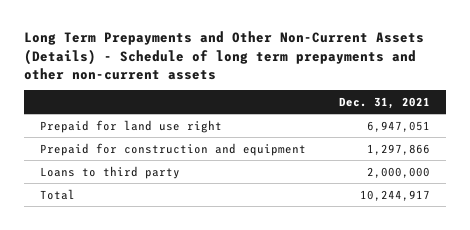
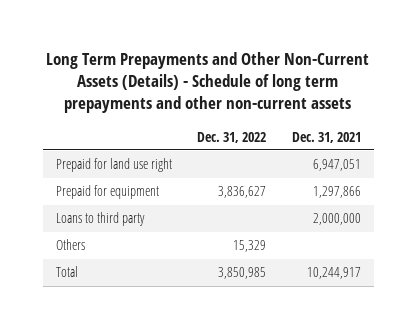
- | Dec. 31, 2021
+ | Dec. 31, 2022 | Dec. 31, 2021
- Prepaid for construction and equipment | 1,297,866
+ Prepaid for equipment | 3,836,627 | 1,297,866
+ Others | 15,329 |

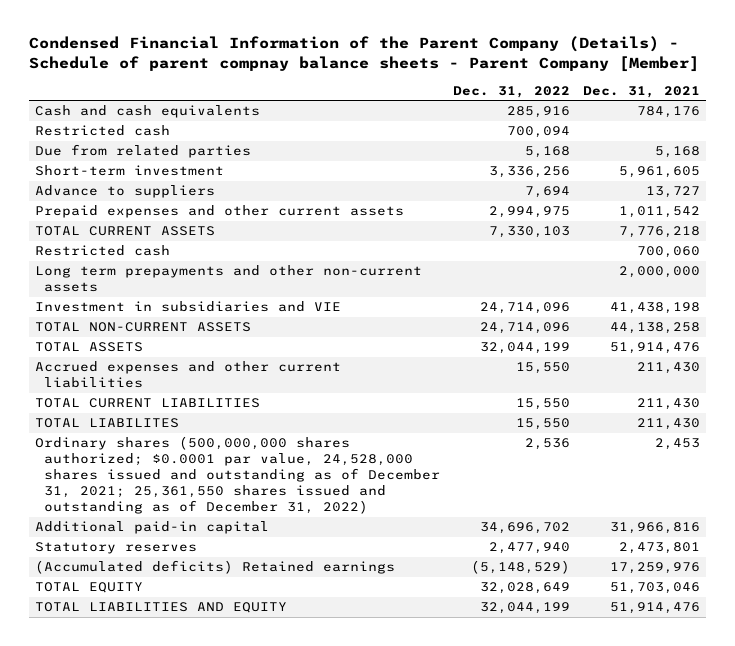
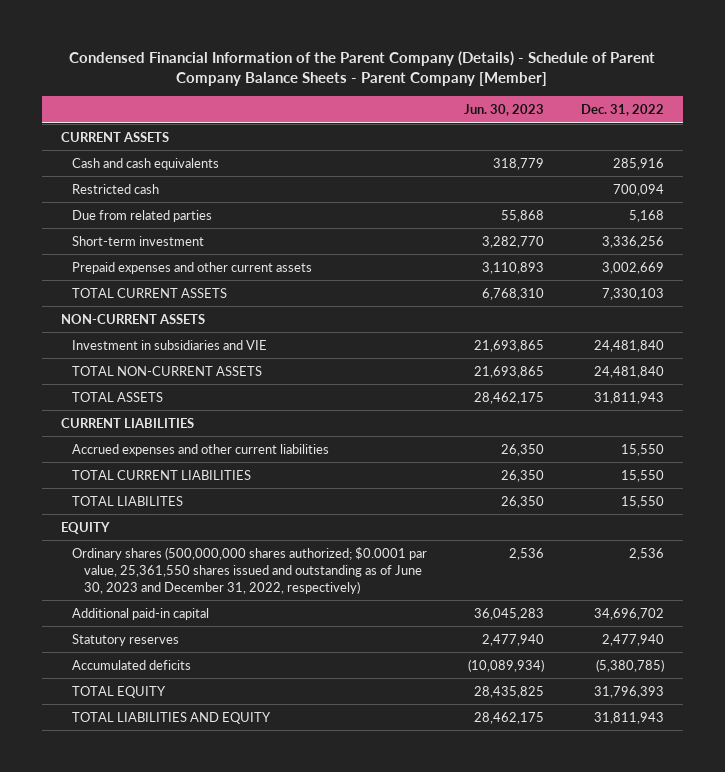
- Condensed Financial Information of the Parent Company (Details) - Schedule of parent compnay balance sheets - Parent Company [Member]
+ Condensed Financial Information of the Parent Company (Details) - Schedule of Parent Company Balance Sheets - Parent Company [Member]
- | Dec. 31, 2022 | Dec. 31, 2021
+ | Jun. 30, 2023 | Dec. 31, 2022
+ CURRENT ASSETS
- Advance to suppliers | 7,694 | 13,727
- Prepaid expenses and other current assets | 2,994,975 | 1,011,542
+ Prepaid expenses and other current assets | 3,110,893 | 3,002,669
- Restricted cash | | 700,060
- Long term prepayments and other non-current assets | | 2,000,000
- Investment in subsidiaries and VIE | 24,714,096 | 41,438,198
- TOTAL NON-CURRENT ASSETS | 24,714,096 | 44,138,258
- TOTAL ASSETS | 32,044,199 | 51,914,476
+ NON-CURRENT ASSETS
+ Investment in subsidiaries and VIE | 21,693,865 | 24,481,840
+ TOTAL NON-CURRENT ASSETS | 21,693,865 | 24,481,840
+ TOTAL ASSETS | 28,462,175 | 31,811,943
+ CURRENT LIABILITIES
- Ordinary shares (500,000,000 shares authorized; $0.0001 par value, 24,528,000 shares issued and outstanding as of December 31, 2021; 25,361,550 shares issued and outstanding as of December 31, 2022) | 2,536 | 2,453
+ EQUITY
+ Ordinary shares (500,000,000 shares authorized; $0.0001 par value, 25,361,550 shares issued and outstanding as of June 30, 2023 and December 31, 2022, respectively) | 2,536 | 2,536
- (Accumulated deficits) Retained earnings | (5,148,529) | 17,259,976
- TOTAL EQUITY | 32,028,649 | 51,703,046
- TOTAL LIABILITIES AND EQUITY | 32,044,199 | 51,914,476
+ Accumulated deficits | (10,089,934) | (5,380,785)
+ TOTAL EQUITY | 28,435,825 | 31,796,393
+ TOTAL LIABILITIES AND EQUITY | 28,462,175 | 31,811,943

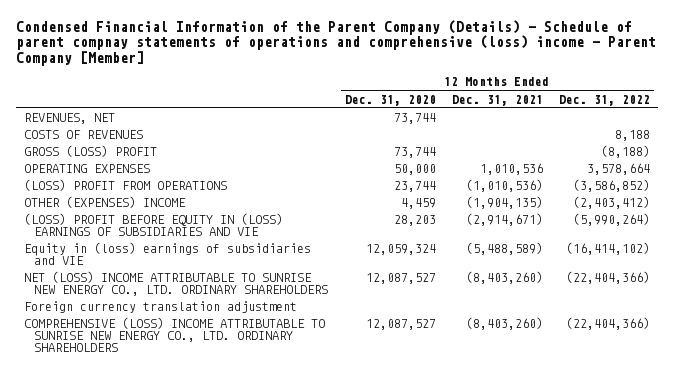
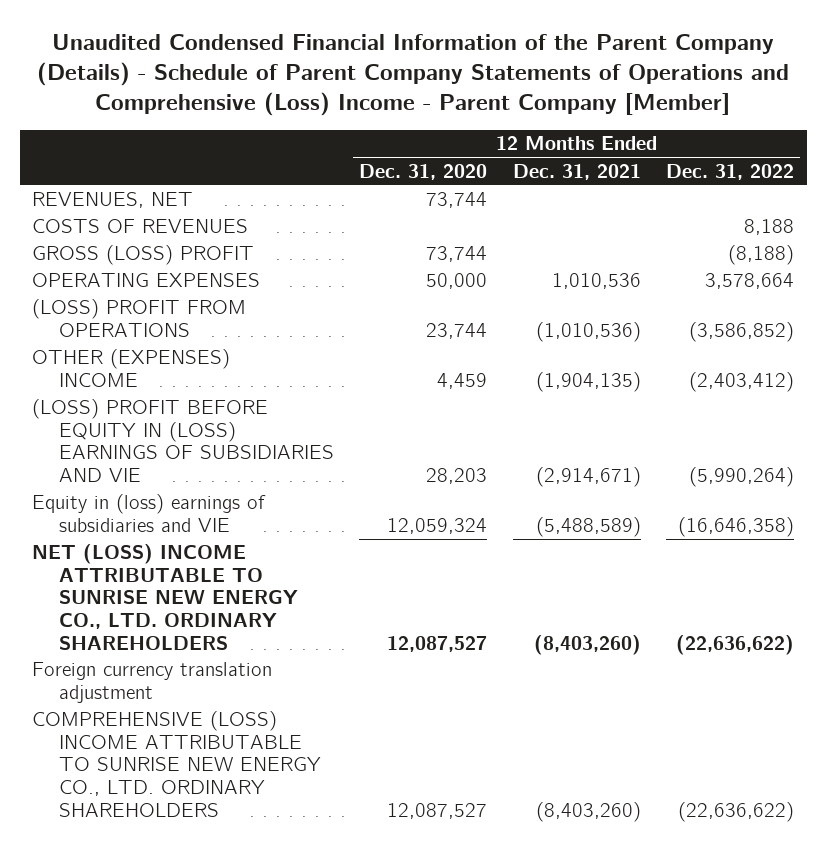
- Condensed Financial Information of the Parent Company (Details) - Schedule of parent compnay statements of operations and comprehensive (loss) income - Parent Company [Member]
+ Unaudited Condensed Financial Information of the Parent Company (Details) - Schedule of Parent Company Statements of Operations and Comprehensive (Loss) Income - Parent Company [Member]
- Equity in (loss) earnings of subsidiaries and VIE | 12,059,324 | (5,488,589) | (16,414,102)
- NET (LOSS) INCOME ATTRIBUTABLE TO SUNRISE NEW ENERGY CO., LTD. ORDINARY SHAREHOLDERS | 12,087,527 | (8,403,260) | (22,404,366)
+ Equity in (loss) earnings of subsidiaries and VIE | 12,059,324 | (5,488,589) | (16,646,358)
+ NET (LOSS) INCOME ATTRIBUTABLE TO SUNRISE NEW ENERGY CO., LTD. ORDINARY SHAREHOLDERS | 12,087,527 | (8,403,260) | (22,636,622)
- COMPREHENSIVE (LOSS) INCOME ATTRIBUTABLE TO SUNRISE NEW ENERGY CO., LTD. ORDINARY SHAREHOLDERS | 12,087,527 | (8,403,260) | (22,404,366)
+ COMPREHENSIVE (LOSS) INCOME ATTRIBUTABLE TO SUNRISE NEW ENERGY CO., LTD. ORDINARY SHAREHOLDERS | 12,087,527 | (8,403,260) | (22,636,622)

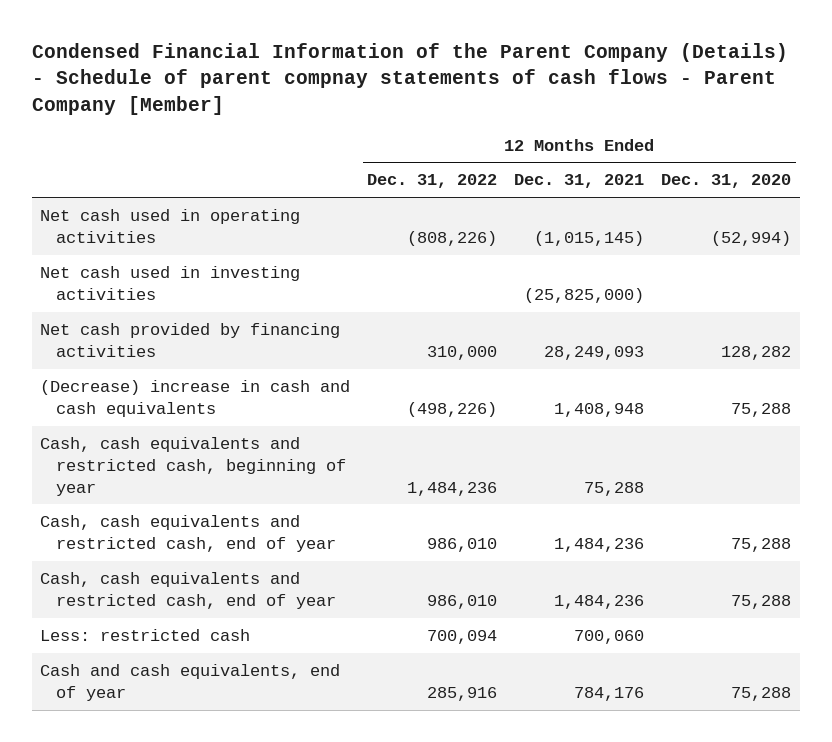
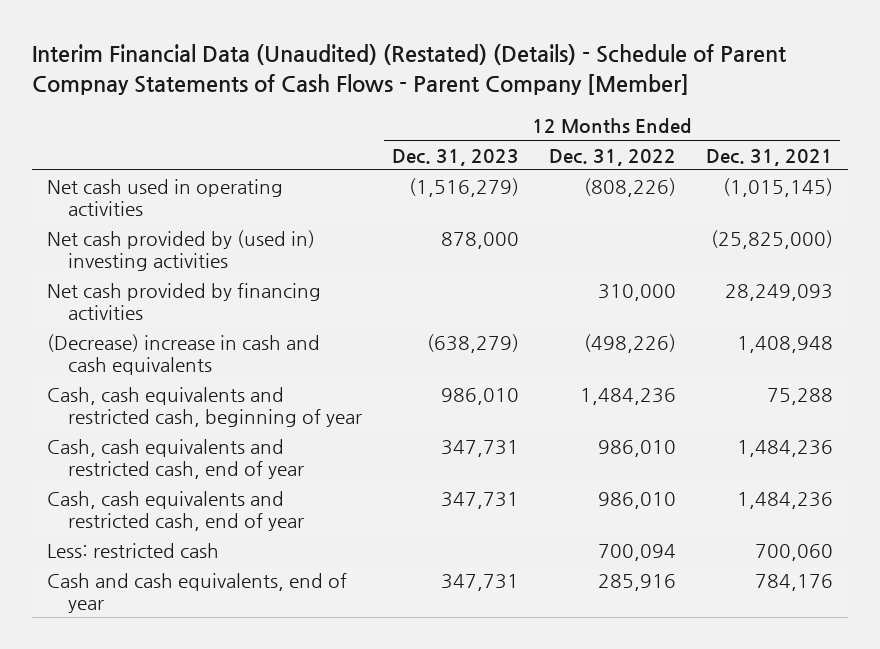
- Condensed Financial Information of the Parent Company (Details) - Schedule of parent compnay statements of cash flows - Parent Company [Member]
+ Interim Financial Data (Unaudited) (Restated) (Details) - Schedule of Parent Compnay Statements of Cash Flows - Parent Company [Member]
- | 12 Months Ended Dec. 31, 2022 | 12 Months Ended Dec. 31, 2021 | 12 Months Ended Dec. 31, 2020
+ | 12 Months Ended Dec. 31, 2023 | 12 Months Ended Dec. 31, 2022 | 12 Months Ended Dec. 31, 2021
- Net cash used in investing activities | | (25,825,000) |
+ Net cash provided by (used in) investing activities | 878,000 | | (25,825,000)

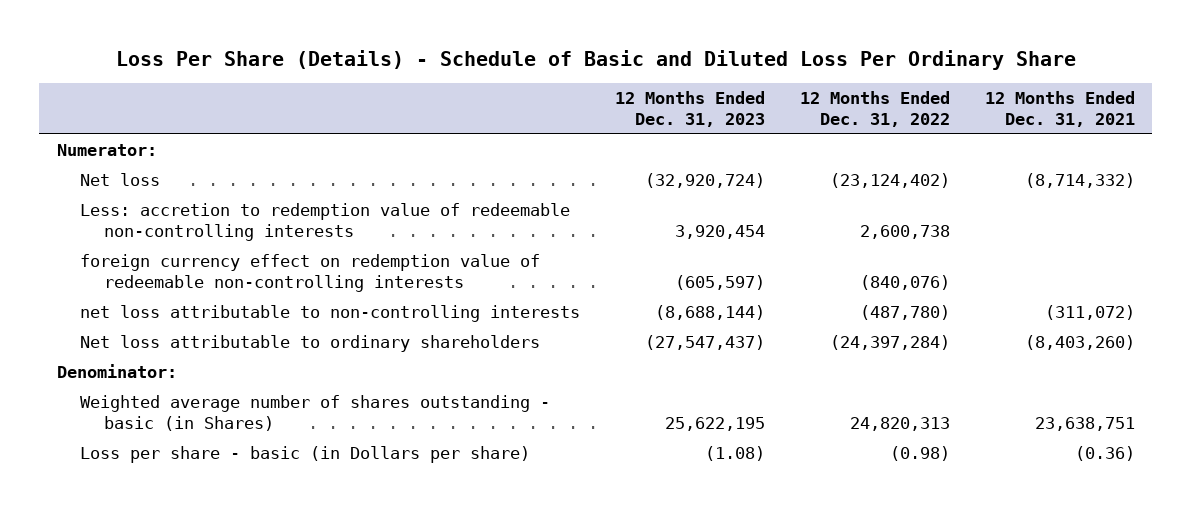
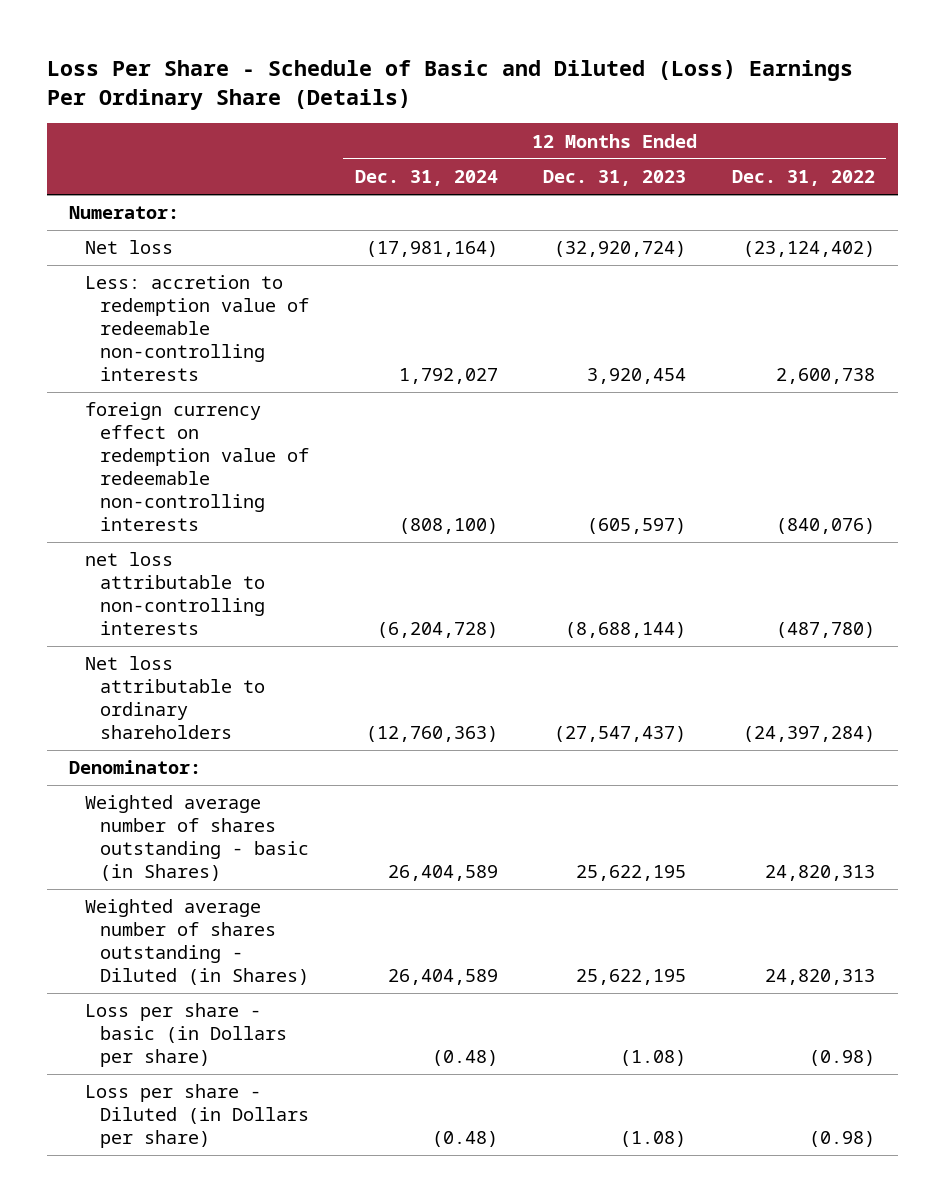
- Loss Per Share (Details) - Schedule of Basic and Diluted Loss Per Ordinary Share
+ Loss Per Share - Schedule of Basic and Diluted (Loss) Earnings Per Ordinary Share (Details)
- | 12 Months Ended Dec. 31, 2023 | 12 Months Ended Dec. 31, 2022 | 12 Months Ended Dec. 31, 2021
+ | 12 Months Ended Dec. 31, 2024 | 12 Months Ended Dec. 31, 2023 | 12 Months Ended Dec. 31, 2022
+ Weighted average number of shares outstanding - Diluted (in Shares) | 26,404,589 | 25,622,195 | 24,820,313
+ Loss per share - Diluted (in Dollars per share) | (0.48) | (1.08) | (0.98)

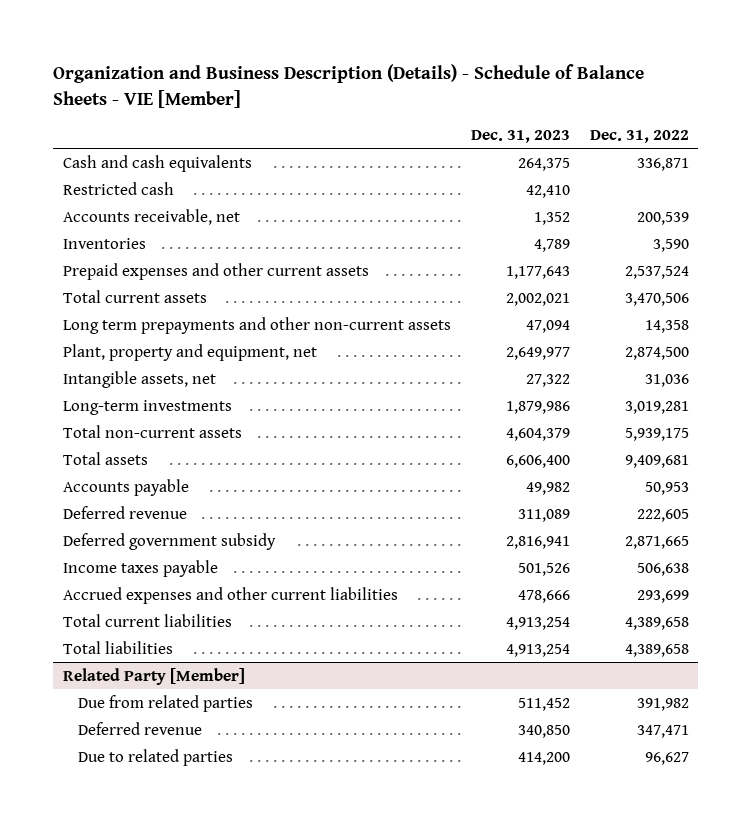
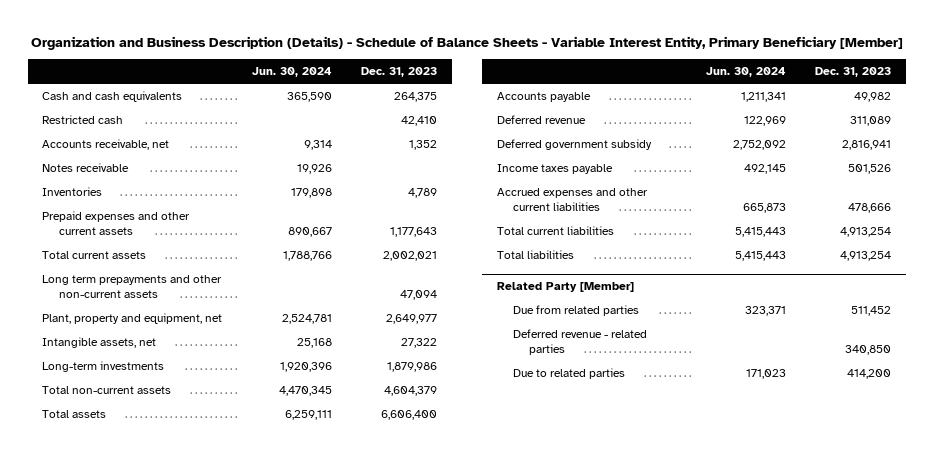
- Organization and Business Description (Details) - Schedule of Balance Sheets - VIE [Member]
+ Organization and Business Description (Details) - Schedule of Balance Sheets - Variable Interest Entity, Primary Beneficiary [Member]
- | Dec. 31, 2023 | Dec. 31, 2022
+ | Jun. 30, 2024 | Dec. 31, 2023
+ Notes receivable | 19,926 |
@ Related Party [Member]
- Deferred revenue | 340,850 | 347,471
+ Deferred revenue - related parties | | 340,850

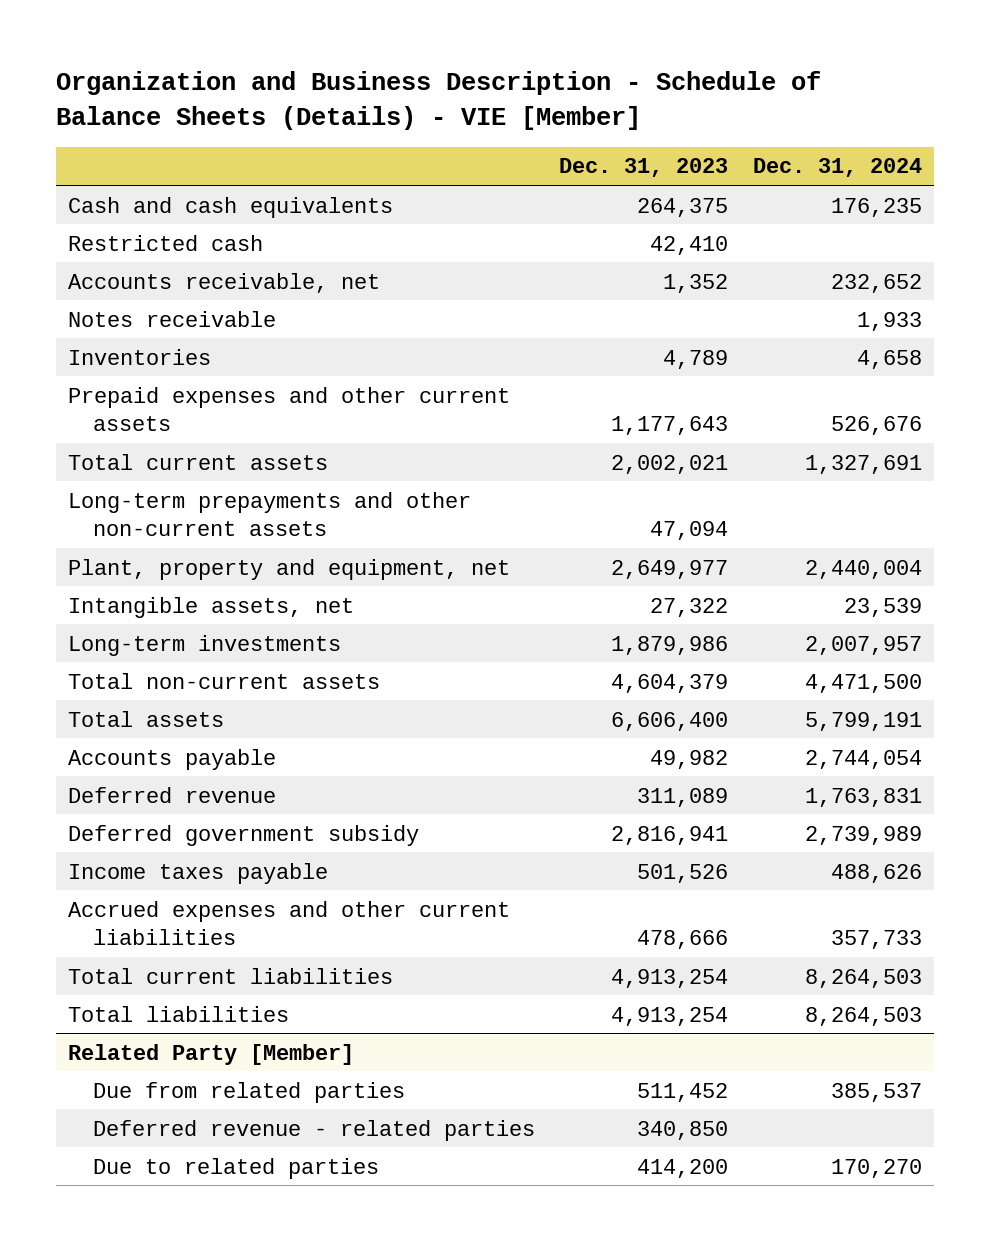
- Organization and Business Description (Details) - Schedule of Balance Sheets - Variable Interest Entity, Primary Beneficiary [Member]
+ Organization and Business Description - Schedule of Balance Sheets (Details) - VIE [Member]
- | Jun. 30, 2024 | Dec. 31, 2023
+ | Dec. 31, 2023 | Dec. 31, 2024
- Long term prepayments and other non-current assets | | 47,094
+ Long-term prepayments and other non-current assets | 47,094 |

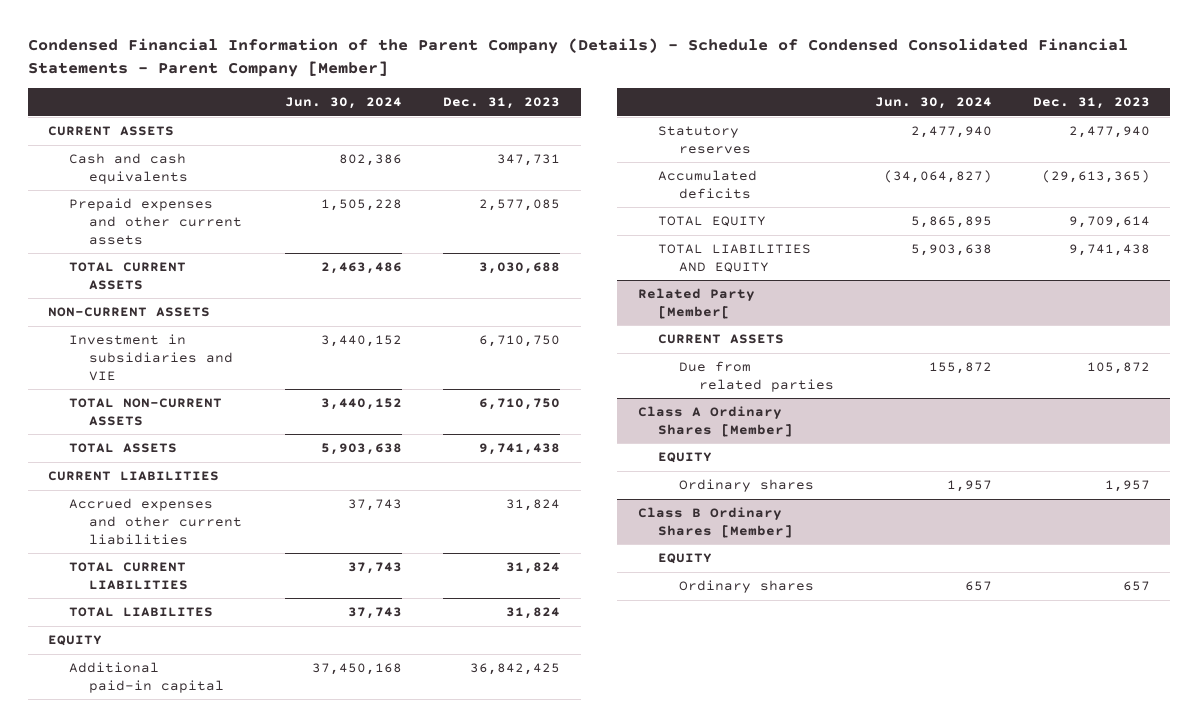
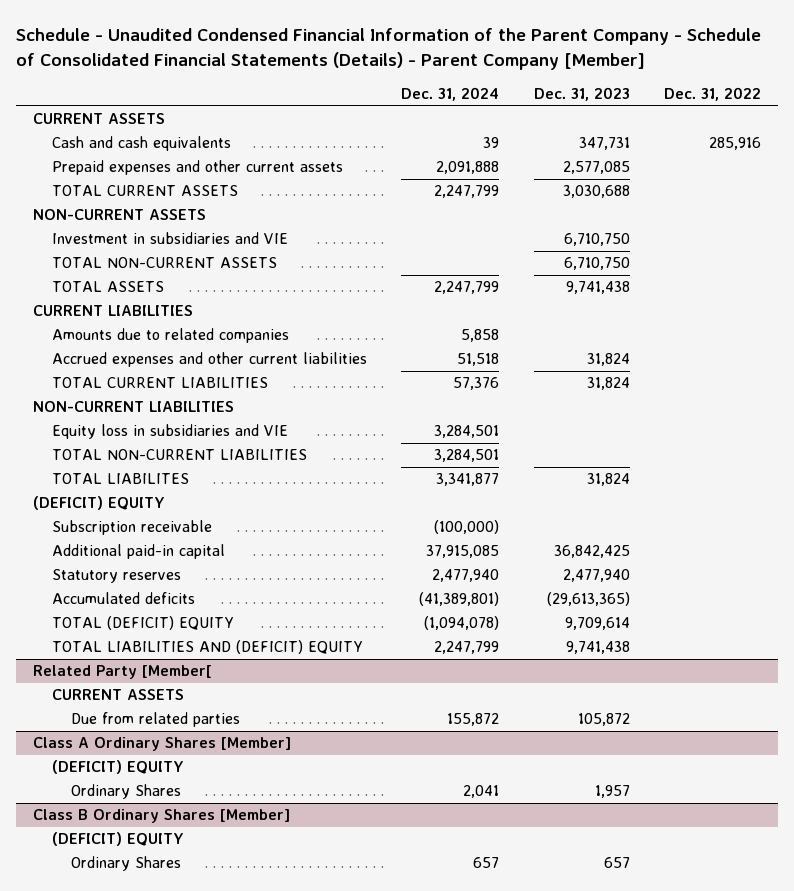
- Condensed Financial Information of the Parent Company (Details) - Schedule of Condensed Consolidated Financial Statements - Parent Company [Member]
+ Schedule - Unaudited Condensed Financial Information of the Parent Company - Schedule of Consolidated Financial Statements (Details) - Parent Company [Member]
- | Jun. 30, 2024 | Dec. 31, 2023
+ | Dec. 31, 2024 | Dec. 31, 2023 | Dec. 31, 2022
+ Amounts due to related companies | 5,858 | |
+ NON-CURRENT LIABILITIES
+ Equity loss in subsidiaries and VIE | 3,284,501 | |
+ TOTAL NON-CURRENT LIABILITIES | 3,284,501 | |
- EQUITY
+ (DEFICIT) EQUITY
+ Subscription receivable | (100,000) | |
- TOTAL EQUITY | 5,865,895 | 9,709,614
- TOTAL LIABILITIES AND EQUITY | 5,903,638 | 9,741,438
+ TOTAL (DEFICIT) EQUITY | (1,094,078) | 9,709,614 |
+ TOTAL LIABILITIES AND (DEFICIT) EQUITY | 2,247,799 | 9,741,438 |
@ Class A Ordinary Shares [Member]
- EQUITY
- Ordinary shares | 1,957 | 1,957
+ (DEFICIT) EQUITY
+ Ordinary Shares | 2,041 | 1,957 |
@ Class B Ordinary Shares [Member]
- EQUITY
- Ordinary shares | 657 | 657
+ (DEFICIT) EQUITY
+ Ordinary Shares | 657 | 657 |

